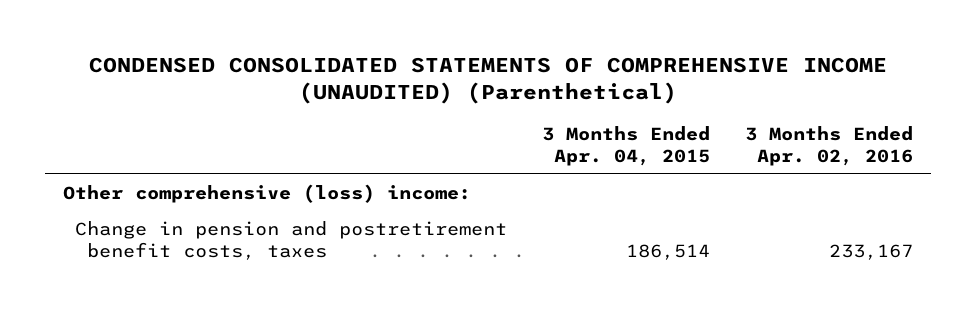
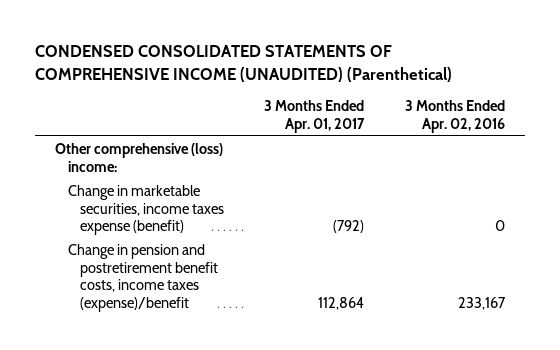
- | 3 Months Ended Apr. 04, 2015 | 3 Months Ended Apr. 02, 2016
+ | 3 Months Ended Apr. 01, 2017 | 3 Months Ended Apr. 02, 2016
- Change in pension and postretirement benefit costs, taxes | 186,514 | 233,167
+ Change in marketable securities, income taxes expense (benefit) | (792) | 0
+ Change in pension and postretirement benefit costs, income taxes (expense)/benefit | 112,864 | 233,167

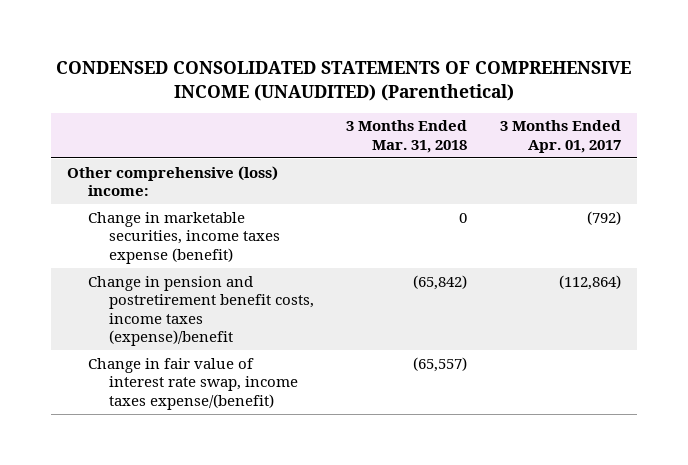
- | 3 Months Ended Apr. 01, 2017 | 3 Months Ended Apr. 02, 2016
+ | 3 Months Ended Mar. 31, 2018 | 3 Months Ended Apr. 01, 2017
- Change in pension and postretirement benefit costs, income taxes (expense)/benefit | 112,864 | 233,167
+ Change in pension and postretirement benefit costs, income taxes (expense)/benefit | (65,842) | (112,864)
+ Change in fair value of interest rate swap, income taxes expense/(benefit) | (65,557) |

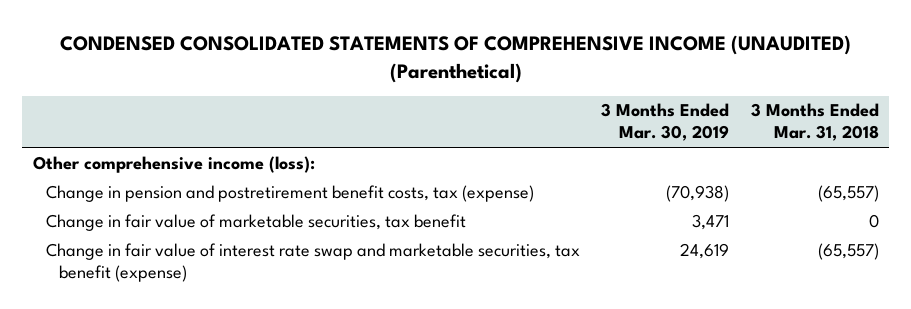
- | 3 Months Ended Mar. 31, 2018 | 3 Months Ended Apr. 01, 2017
+ | 3 Months Ended Mar. 30, 2019 | 3 Months Ended Mar. 31, 2018
- Other comprehensive (loss) income:
- Change in marketable securities, income taxes expense (benefit) | 0 | (792)
- Change in pension and postretirement benefit costs, income taxes (expense)/benefit | (65,842) | (112,864)
- Change in fair value of interest rate swap, income taxes expense/(benefit) | (65,557) |
+ Other comprehensive income (loss):
+ Change in pension and postretirement benefit costs, tax (expense) | (70,938) | (65,557)
+ Change in fair value of marketable securities, tax benefit | 3,471 | 0
+ Change in fair value of interest rate swap and marketable securities, tax benefit (expense) | 24,619 | (65,557)

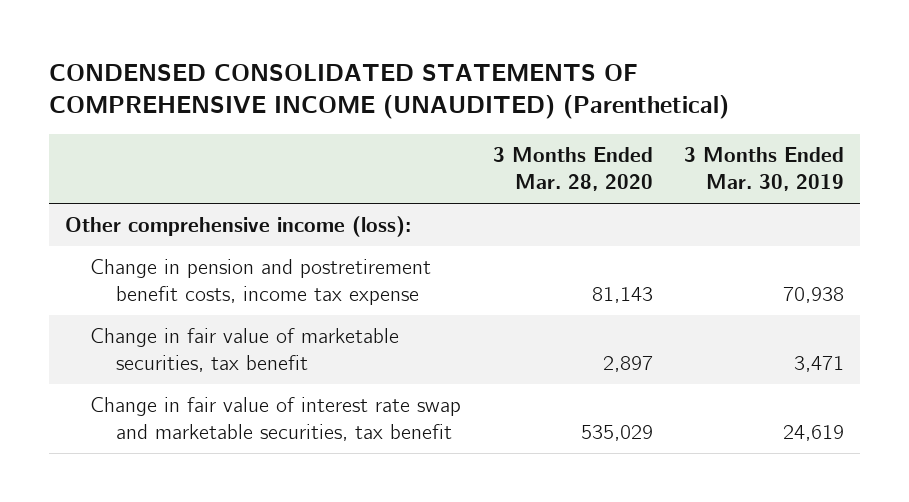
- | 3 Months Ended Mar. 30, 2019 | 3 Months Ended Mar. 31, 2018
+ | 3 Months Ended Mar. 28, 2020 | 3 Months Ended Mar. 30, 2019
- Change in pension and postretirement benefit costs, tax (expense) | (70,938) | (65,557)
+ Change in pension and postretirement benefit costs, income tax expense | 81,143 | 70,938
- Change in fair value of interest rate swap and marketable securities, tax benefit (expense) | 24,619 | (65,557)
+ Change in fair value of interest rate swap and marketable securities, tax benefit | 535,029 | 24,619

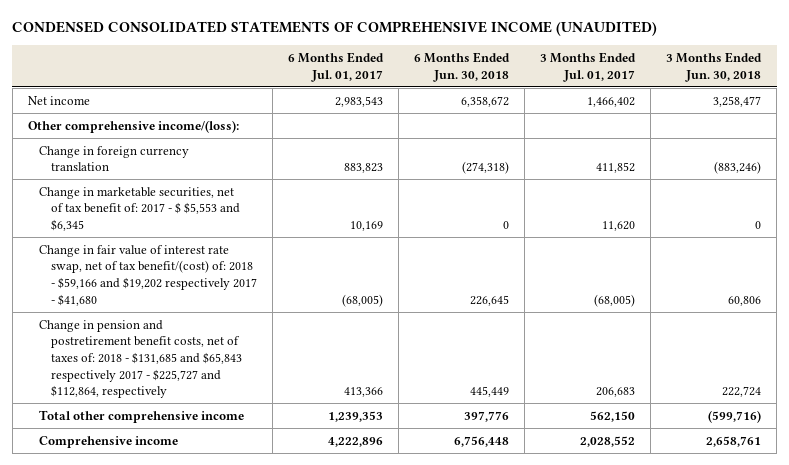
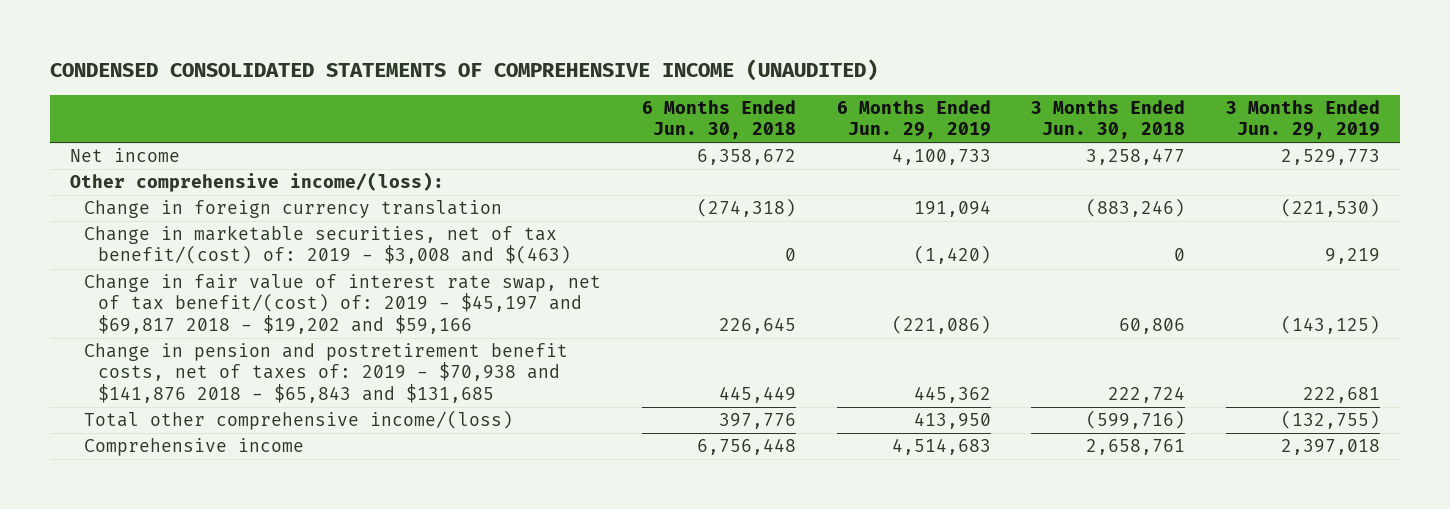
- | 6 Months Ended Jul. 01, 2017 | 6 Months Ended Jun. 30, 2018 | 3 Months Ended Jul. 01, 2017 | 3 Months Ended Jun. 30, 2018
+ | 6 Months Ended Jun. 30, 2018 | 6 Months Ended Jun. 29, 2019 | 3 Months Ended Jun. 30, 2018 | 3 Months Ended Jun. 29, 2019
- Change in marketable securities, net of tax benefit of: 2017 - $ $5,553 and $6,345 | 10,169 | 0 | 11,620 | 0
- Change in fair value of interest rate swap, net of tax benefit/(cost) of: 2018 - $59,166 and $19,202 respectively 2017 - $41,680 | (68,005) | 226,645 | (68,005) | 60,806
- Change in pension and postretirement benefit costs, net of taxes of: 2018 - $131,685 and $65,843 respectively 2017 - $225,727 and $112,864, respectively | 413,366 | 445,449 | 206,683 | 222,724
- Total other comprehensive income | 1,239,353 | 397,776 | 562,150 | (599,716)
+ Change in marketable securities, net of tax benefit/(cost) of: 2019 - $3,008 and $(463) | 0 | (1,420) | 0 | 9,219
+ Change in fair value of interest rate swap, net of tax benefit/(cost) of: 2019 - $45,197 and $69,817 2018 - $19,202 and $59,166 | 226,645 | (221,086) | 60,806 | (143,125)
+ Change in pension and postretirement benefit costs, net of taxes of: 2019 - $70,938 and $141,876 2018 - $65,843 and $131,685 | 445,449 | 445,362 | 222,724 | 222,681
+ Total other comprehensive income/(loss) | 397,776 | 413,950 | (599,716) | (132,755)

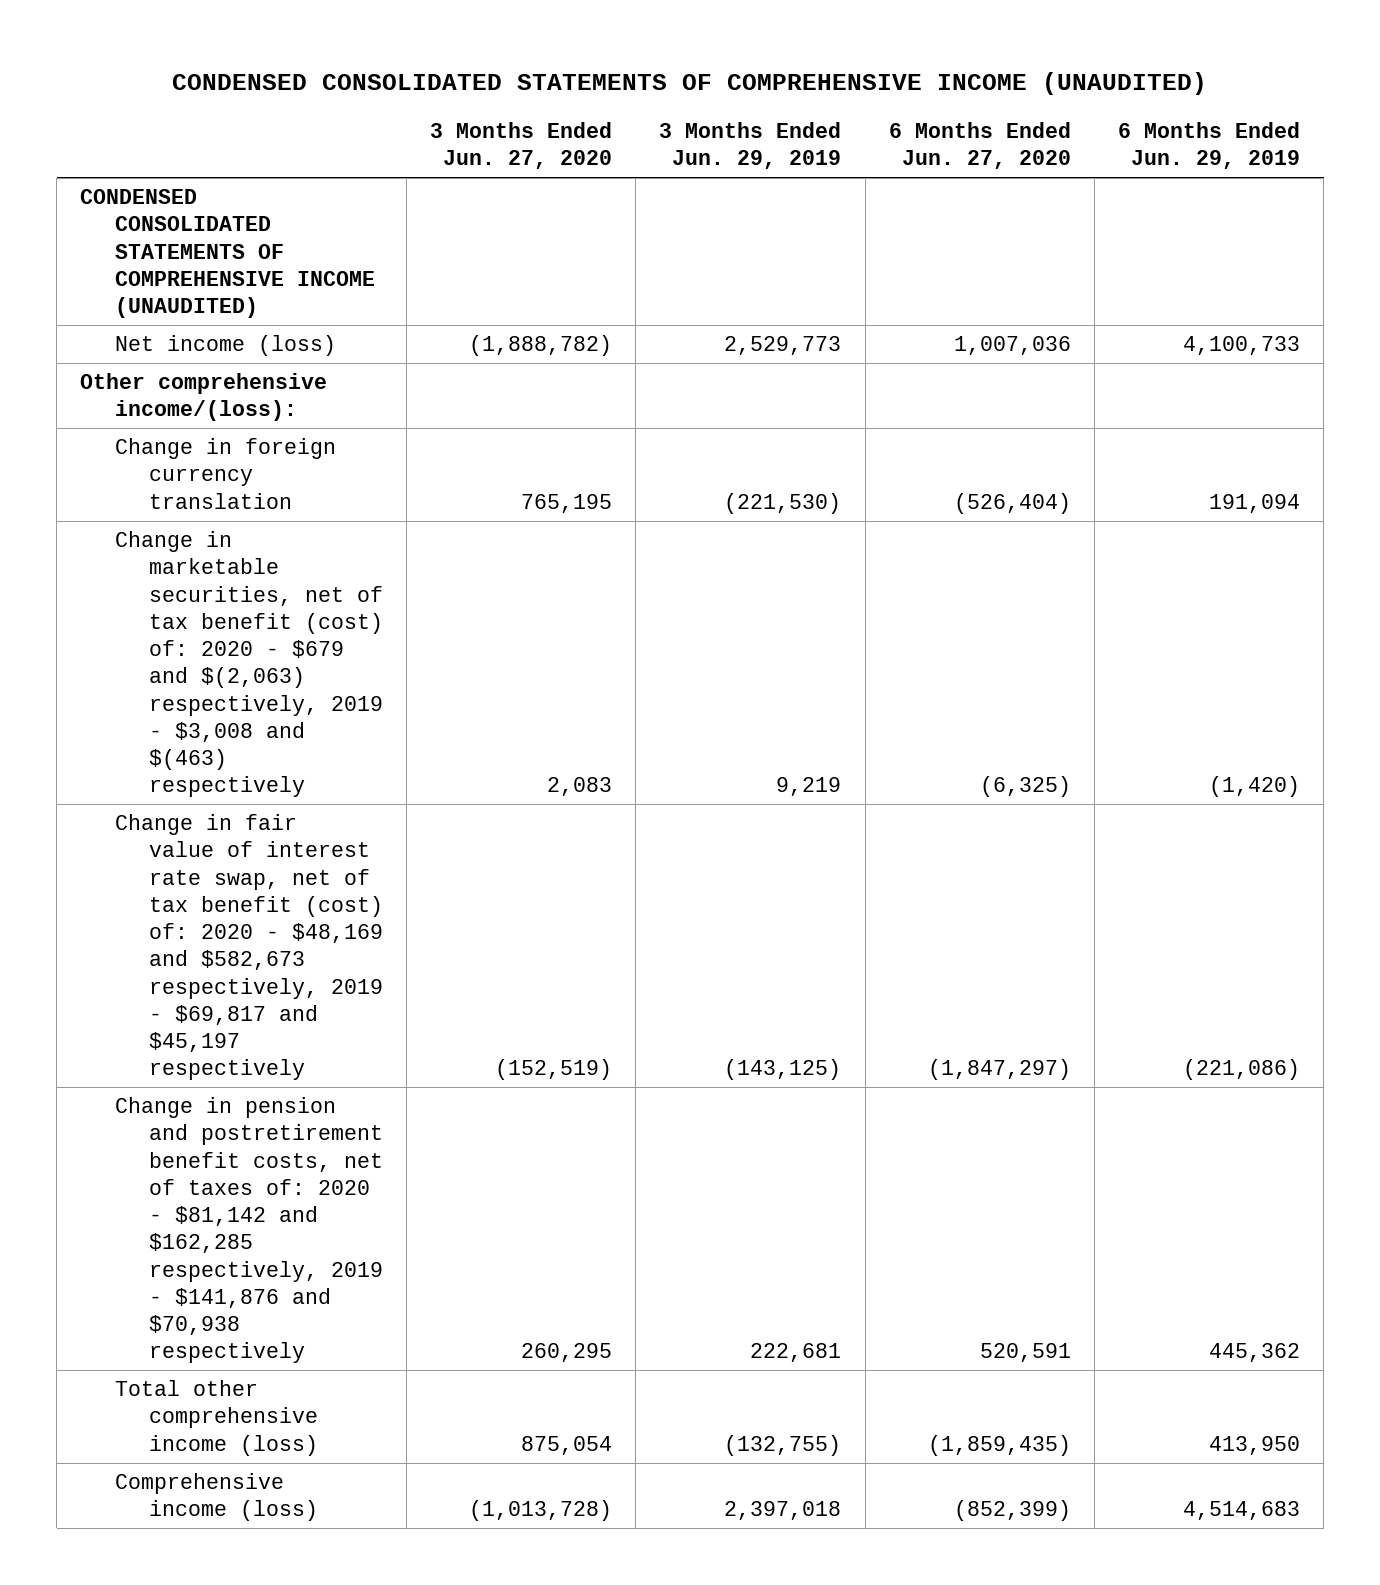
- | 6 Months Ended Jun. 30, 2018 | 6 Months Ended Jun. 29, 2019 | 3 Months Ended Jun. 30, 2018 | 3 Months Ended Jun. 29, 2019
+ | 3 Months Ended Jun. 27, 2020 | 3 Months Ended Jun. 29, 2019 | 6 Months Ended Jun. 27, 2020 | 6 Months Ended Jun. 29, 2019
- Net income | 6,358,672 | 4,100,733 | 3,258,477 | 2,529,773
+ CONDENSED CONSOLIDATED STATEMENTS OF COMPREHENSIVE INCOME (UNAUDITED)
+ Net income (loss) | (1,888,782) | 2,529,773 | 1,007,036 | 4,100,733
- Change in marketable securities, net of tax benefit/(cost) of: 2019 - $3,008 and $(463) | 0 | (1,420) | 0 | 9,219
- Change in fair value of interest rate swap, net of tax benefit/(cost) of: 2019 - $45,197 and $69,817 2018 - $19,202 and $59,166 | 226,645 | (221,086) | 60,806 | (143,125)
- Change in pension and postretirement benefit costs, net of taxes of: 2019 - $70,938 and $141,876 2018 - $65,843 and $131,685 | 445,449 | 445,362 | 222,724 | 222,681
- Total other comprehensive income/(loss) | 397,776 | 413,950 | (599,716) | (132,755)
- Comprehensive income | 6,756,448 | 4,514,683 | 2,658,761 | 2,397,018
+ Change in marketable securities, net of tax benefit (cost) of: 2020 - $679 and $(2,063) respectively, 2019 - $3,008 and $(463) respectively | 2,083 | 9,219 | (6,325) | (1,420)
+ Change in fair value of interest rate swap, net of tax benefit (cost) of: 2020 - $48,169 and $582,673 respectively, 2019 - $69,817 and $45,197 respectively | (152,519) | (143,125) | (1,847,297) | (221,086)
+ Change in pension and postretirement benefit costs, net of taxes of: 2020 - $81,142 and $162,285 respectively, 2019 - $141,876 and $70,938 respectively | 260,295 | 222,681 | 520,591 | 445,362
+ Total other comprehensive income (loss) | 875,054 | (132,755) | (1,859,435) | 413,950
+ Comprehensive income (loss) | (1,013,728) | 2,397,018 | (852,399) | 4,514,683

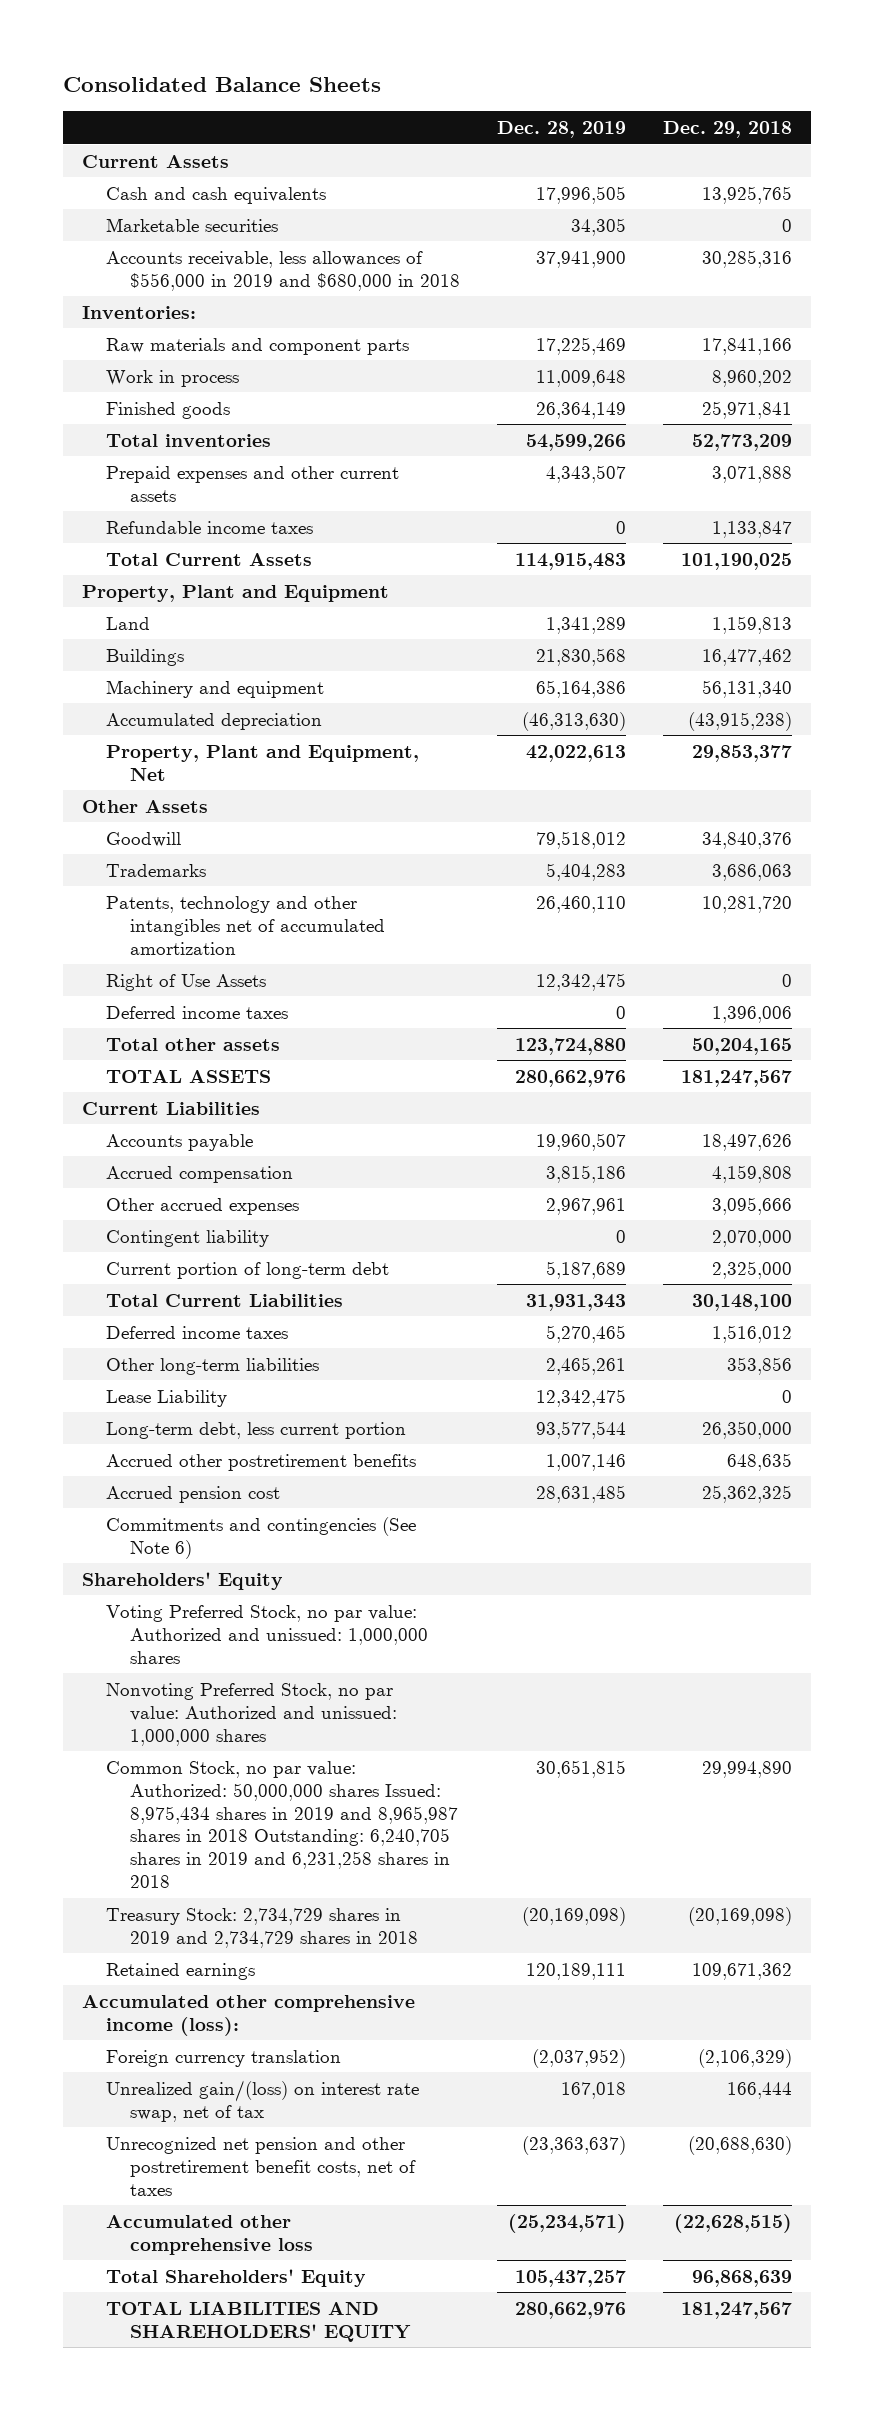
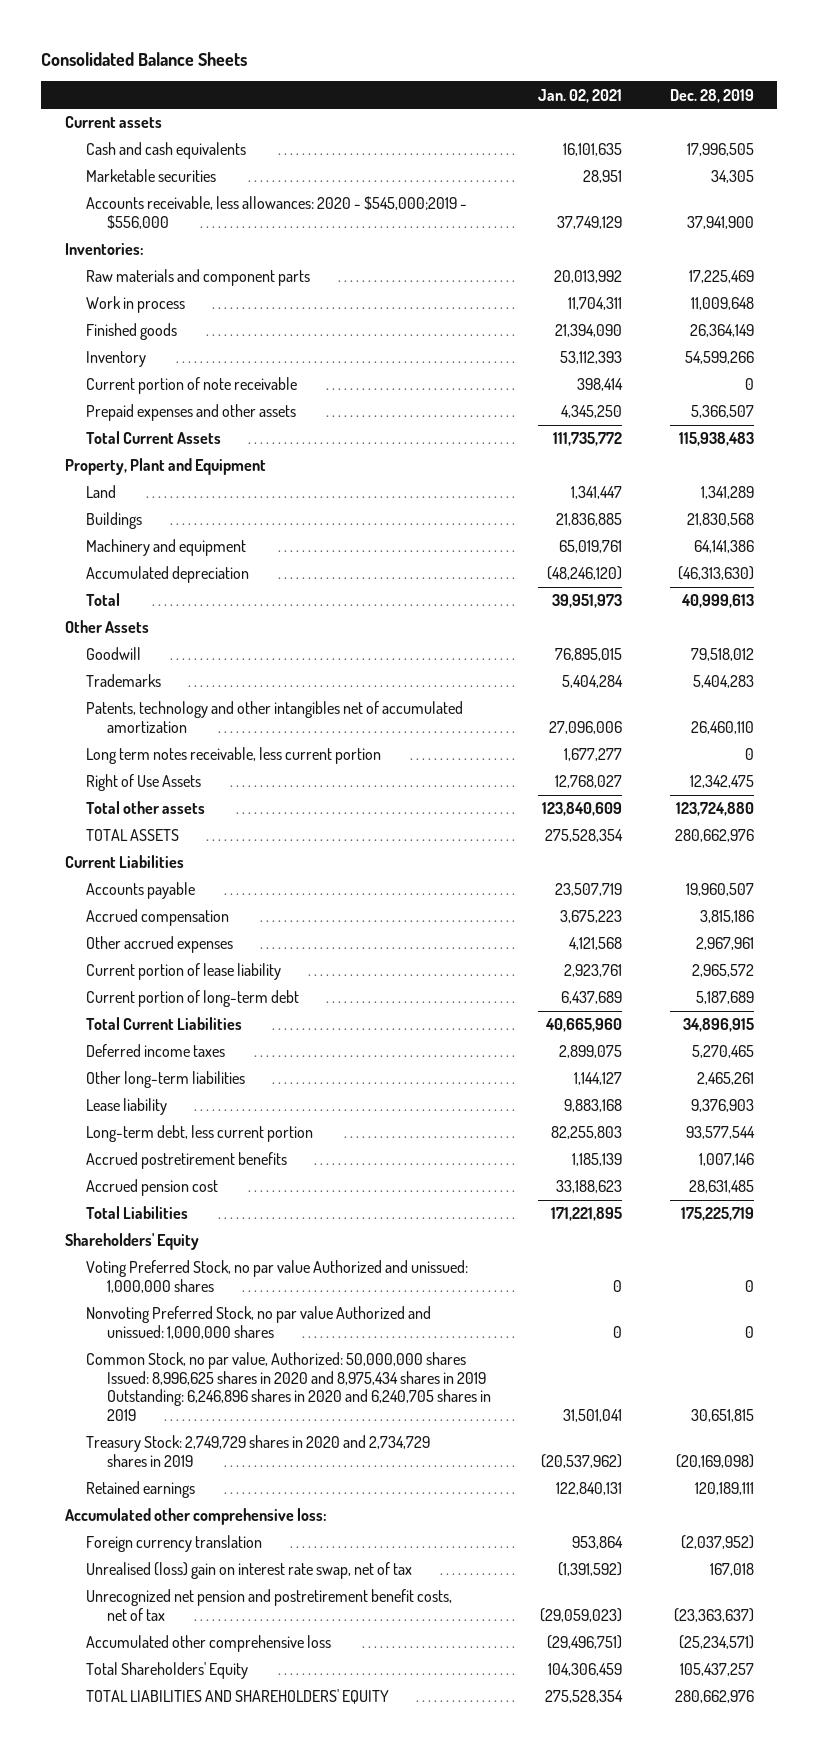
- | Dec. 28, 2019 | Dec. 29, 2018
+ | Jan. 02, 2021 | Dec. 28, 2019
- Current Assets
+ Current assets
- Accounts receivable, less allowances of $556,000 in 2019 and $680,000 in 2018 | 37,941,900 | 30,285,316
+ Accounts receivable, less allowances: 2020 - $545,000;2019 - $556,000 | 37,749,129 | 37,941,900
- Total inventories | 54,599,266 | 52,773,209
- Prepaid expenses and other current assets | 4,343,507 | 3,071,888
- Refundable income taxes | 0 | 1,133,847
- Total Current Assets | 114,915,483 | 101,190,025
+ Inventory | 53,112,393 | 54,599,266
+ Current portion of note receivable | 398,414 | 0
+ Prepaid expenses and other assets | 4,345,250 | 5,366,507
+ Total Current Assets | 111,735,772 | 115,938,483
- Machinery and equipment | 65,164,386 | 56,131,340
+ Machinery and equipment | 65,019,761 | 64,141,386
- Property, Plant and Equipment, Net | 42,022,613 | 29,853,377
+ Total | 39,951,973 | 40,999,613
+ Long term notes receivable, less current portion | 1,677,277 | 0
- Deferred income taxes | 0 | 1,396,006
- Contingent liability | 0 | 2,070,000
+ Current portion of lease liability | 2,923,761 | 2,965,572
- Total Current Liabilities | 31,931,343 | 30,148,100
+ Total Current Liabilities | 40,665,960 | 34,896,915
- Lease Liability | 12,342,475 | 0
+ Lease liability | 9,883,168 | 9,376,903
- Accrued other postretirement benefits | 1,007,146 | 648,635
+ Accrued postretirement benefits | 1,185,139 | 1,007,146
- Commitments and contingencies (See Note 6)
+ Total Liabilities | 171,221,895 | 175,225,719
- Voting Preferred Stock, no par value: Authorized and unissued: 1,000,000 shares
- Nonvoting Preferred Stock, no par value: Authorized and unissued: 1,000,000 shares
- Common Stock, no par value: Authorized: 50,000,000 shares Issued: 8,975,434 shares in 2019 and 8,965,987 shares in 2018 Outstanding: 6,240,705 shares in 2019 and 6,231,258 shares in 2018 | 30,651,815 | 29,994,890
- Treasury Stock: 2,734,729 shares in 2019 and 2,734,729 shares in 2018 | (20,169,098) | (20,169,098)
+ Voting Preferred Stock, no par value Authorized and unissued: 1,000,000 shares | 0 | 0
+ Nonvoting Preferred Stock, no par value Authorized and unissued: 1,000,000 shares | 0 | 0
+ Common Stock, no par value, Authorized: 50,000,000 shares Issued: 8,996,625 shares in 2020 and 8,975,434 shares in 2019 Outstanding: 6,246,896 shares in 2020 and 6,240,705 shares in 2019 | 31,501,041 | 30,651,815
+ Treasury Stock: 2,749,729 shares in 2020 and 2,734,729 shares in 2019 | (20,537,962) | (20,169,098)
- Accumulated other comprehensive income (loss):
+ Accumulated other comprehensive loss:
- Unrealized gain/(loss) on interest rate swap, net of tax | 167,018 | 166,444
- Unrecognized net pension and other postretirement benefit costs, net of taxes | (23,363,637) | (20,688,630)
+ Unrealised (loss) gain on interest rate swap, net of tax | (1,391,592) | 167,018
+ Unrecognized net pension and postretirement benefit costs, net of tax | (29,059,023) | (23,363,637)

